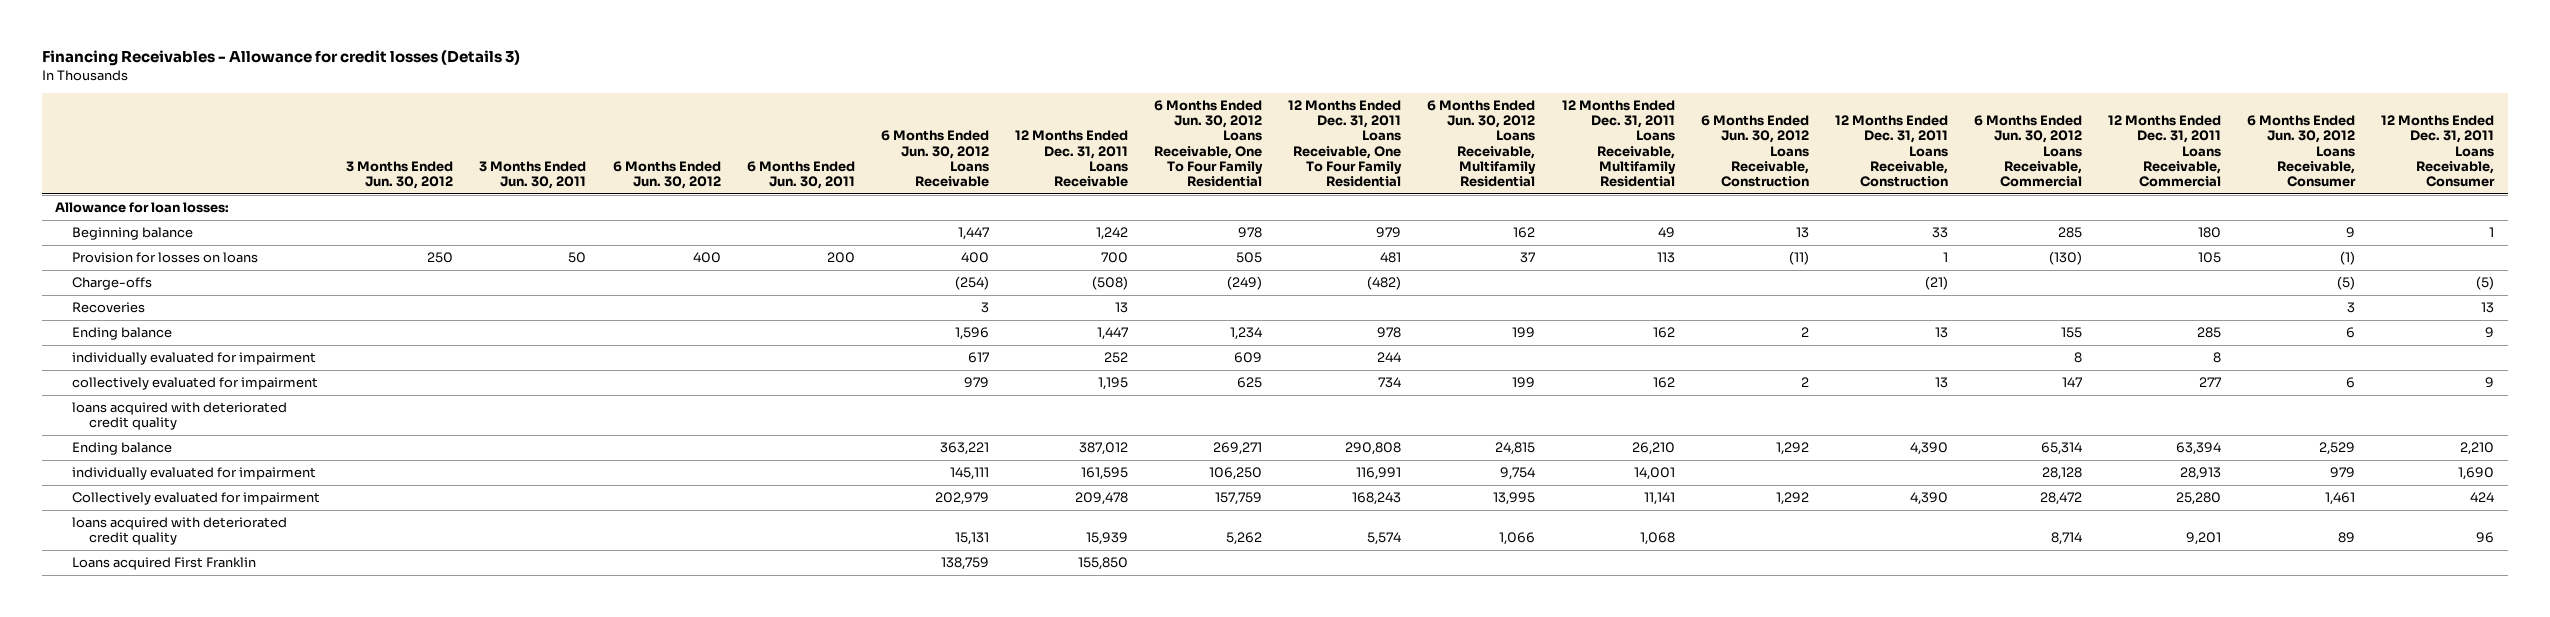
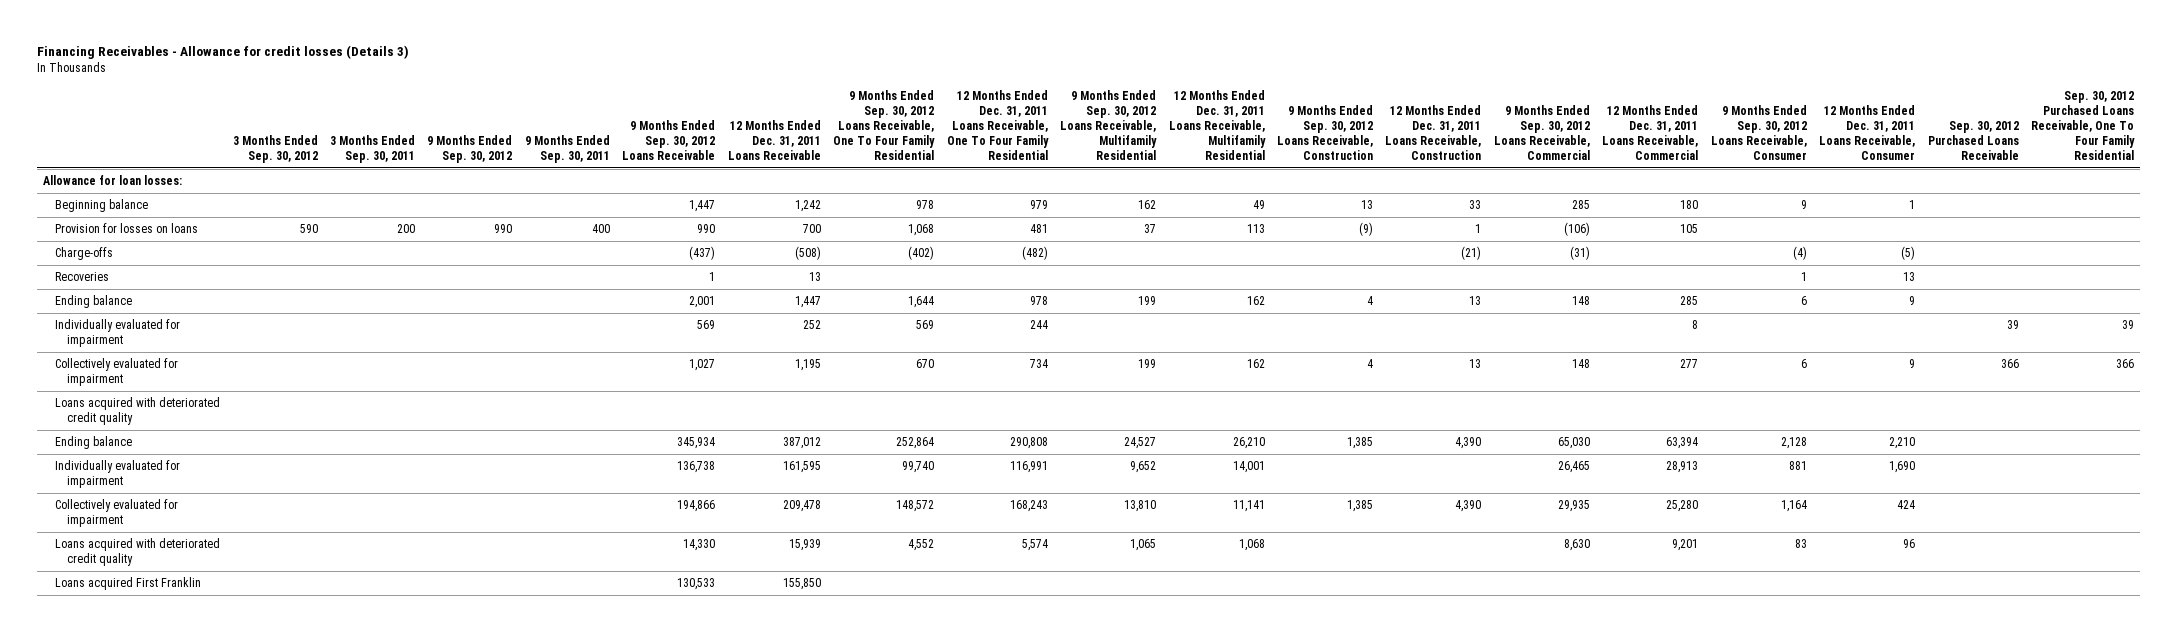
- | 3 Months Ended Jun. 30, 2012 | 3 Months Ended Jun. 30, 2011 | 6 Months Ended Jun. 30, 2012 | 6 Months Ended Jun. 30, 2011 | 6 Months Ended Jun. 30, 2012 Loans Receivable | 12 Months Ended Dec. 31, 2011 Loans Receivable | 6 Months Ended Jun. 30, 2012 Loans Receivable, One To Four Family Residential | 12 Months Ended Dec. 31, 2011 Loans Receivable, One To Four Family Residential | 6 Months Ended Jun. 30, 2012 Loans Receivable, Multifamily Residential | 12 Months Ended Dec. 31, 2011 Loans Receivable, Multifamily Residential | 6 Months Ended Jun. 30, 2012 Loans Receivable, Construction | 12 Months Ended Dec. 31, 2011 Loans Receivable, Construction | 6 Months Ended Jun. 30, 2012 Loans Receivable, Commercial | 12 Months Ended Dec. 31, 2011 Loans Receivable, Commercial | 6 Months Ended Jun. 30, 2012 Loans Receivable, Consumer | 12 Months Ended Dec. 31, 2011 Loans Receivable, Consumer
+ | 3 Months Ended Sep. 30, 2012 | 3 Months Ended Sep. 30, 2011 | 9 Months Ended Sep. 30, 2012 | 9 Months Ended Sep. 30, 2011 | 9 Months Ended Sep. 30, 2012 Loans Receivable | 12 Months Ended Dec. 31, 2011 Loans Receivable | 9 Months Ended Sep. 30, 2012 Loans Receivable, One To Four Family Residential | 12 Months Ended Dec. 31, 2011 Loans Receivable, One To Four Family Residential | 9 Months Ended Sep. 30, 2012 Loans Receivable, Multifamily Residential | 12 Months Ended Dec. 31, 2011 Loans Receivable, Multifamily Residential | 9 Months Ended Sep. 30, 2012 Loans Receivable, Construction | 12 Months Ended Dec. 31, 2011 Loans Receivable, Construction | 9 Months Ended Sep. 30, 2012 Loans Receivable, Commercial | 12 Months Ended Dec. 31, 2011 Loans Receivable, Commercial | 9 Months Ended Sep. 30, 2012 Loans Receivable, Consumer | 12 Months Ended Dec. 31, 2011 Loans Receivable, Consumer | Sep. 30, 2012 Purchased Loans Receivable | Sep. 30, 2012 Purchased Loans Receivable, One To Four Family Residential
- individually evaluated for impairment | | | | | 617 | 252 | 609 | 244 | | | | | 8 | 8 | |
- collectively evaluated for impairment | | | | | 979 | 1,195 | 625 | 734 | 199 | 162 | 2 | 13 | 147 | 277 | 6 | 9
- loans acquired with deteriorated credit quality
+ Individually evaluated for impairment | | | | | 569 | 252 | 569 | 244 | | | | | | 8 | | | 39 | 39
+ Collectively evaluated for impairment | | | | | 1,027 | 1,195 | 670 | 734 | 199 | 162 | 4 | 13 | 148 | 277 | 6 | 9 | 366 | 366
+ Loans acquired with deteriorated credit quality
- individually evaluated for impairment | | | | | 145,111 | 161,595 | 106,250 | 116,991 | 9,754 | 14,001 | | | 28,128 | 28,913 | 979 | 1,690
+ Individually evaluated for impairment | | | | | 136,738 | 161,595 | 99,740 | 116,991 | 9,652 | 14,001 | | | 26,465 | 28,913 | 881 | 1,690 | |
- loans acquired with deteriorated credit quality | | | | | 15,131 | 15,939 | 5,262 | 5,574 | 1,066 | 1,068 | | | 8,714 | 9,201 | 89 | 96
+ Loans acquired with deteriorated credit quality | | | | | 14,330 | 15,939 | 4,552 | 5,574 | 1,065 | 1,068 | | | 8,630 | 9,201 | 83 | 96 | |

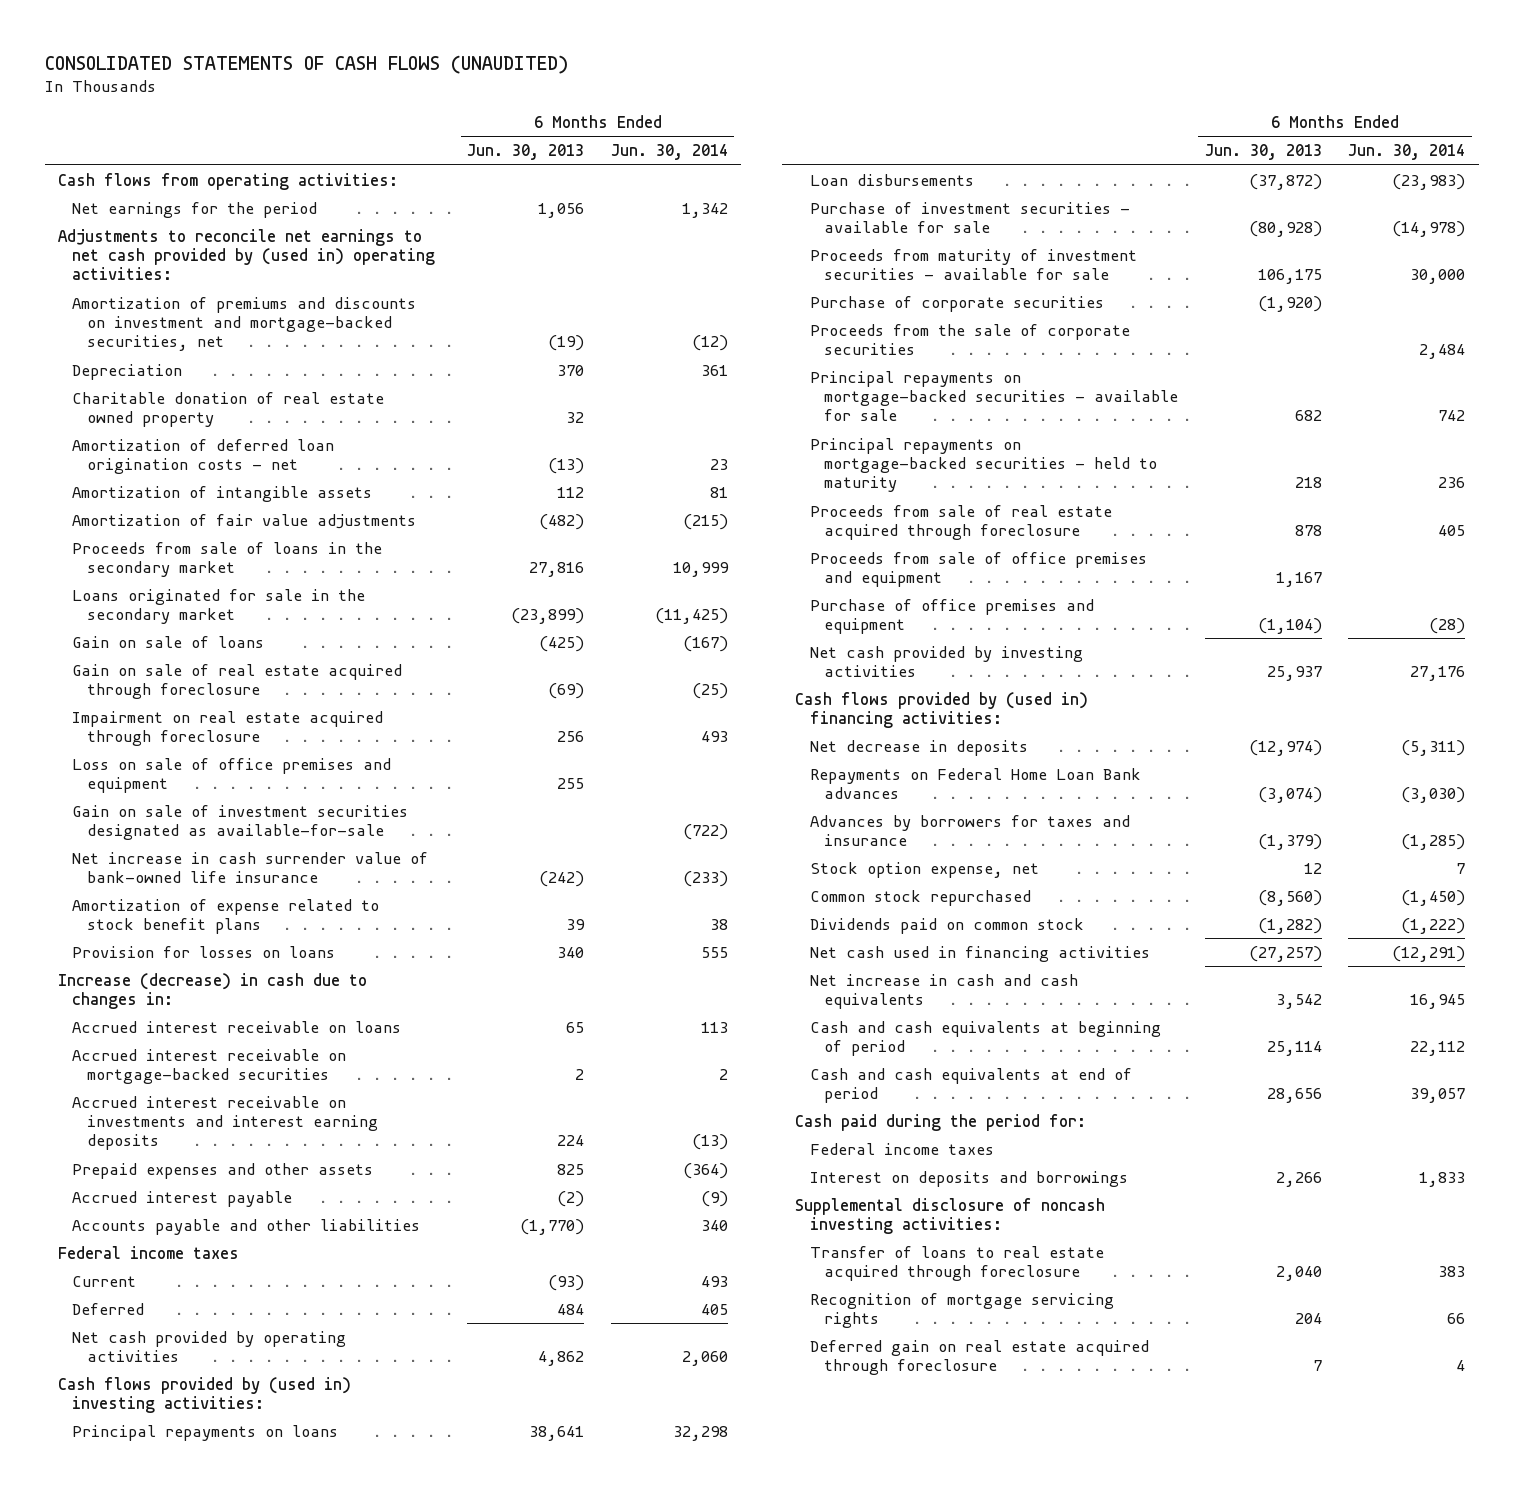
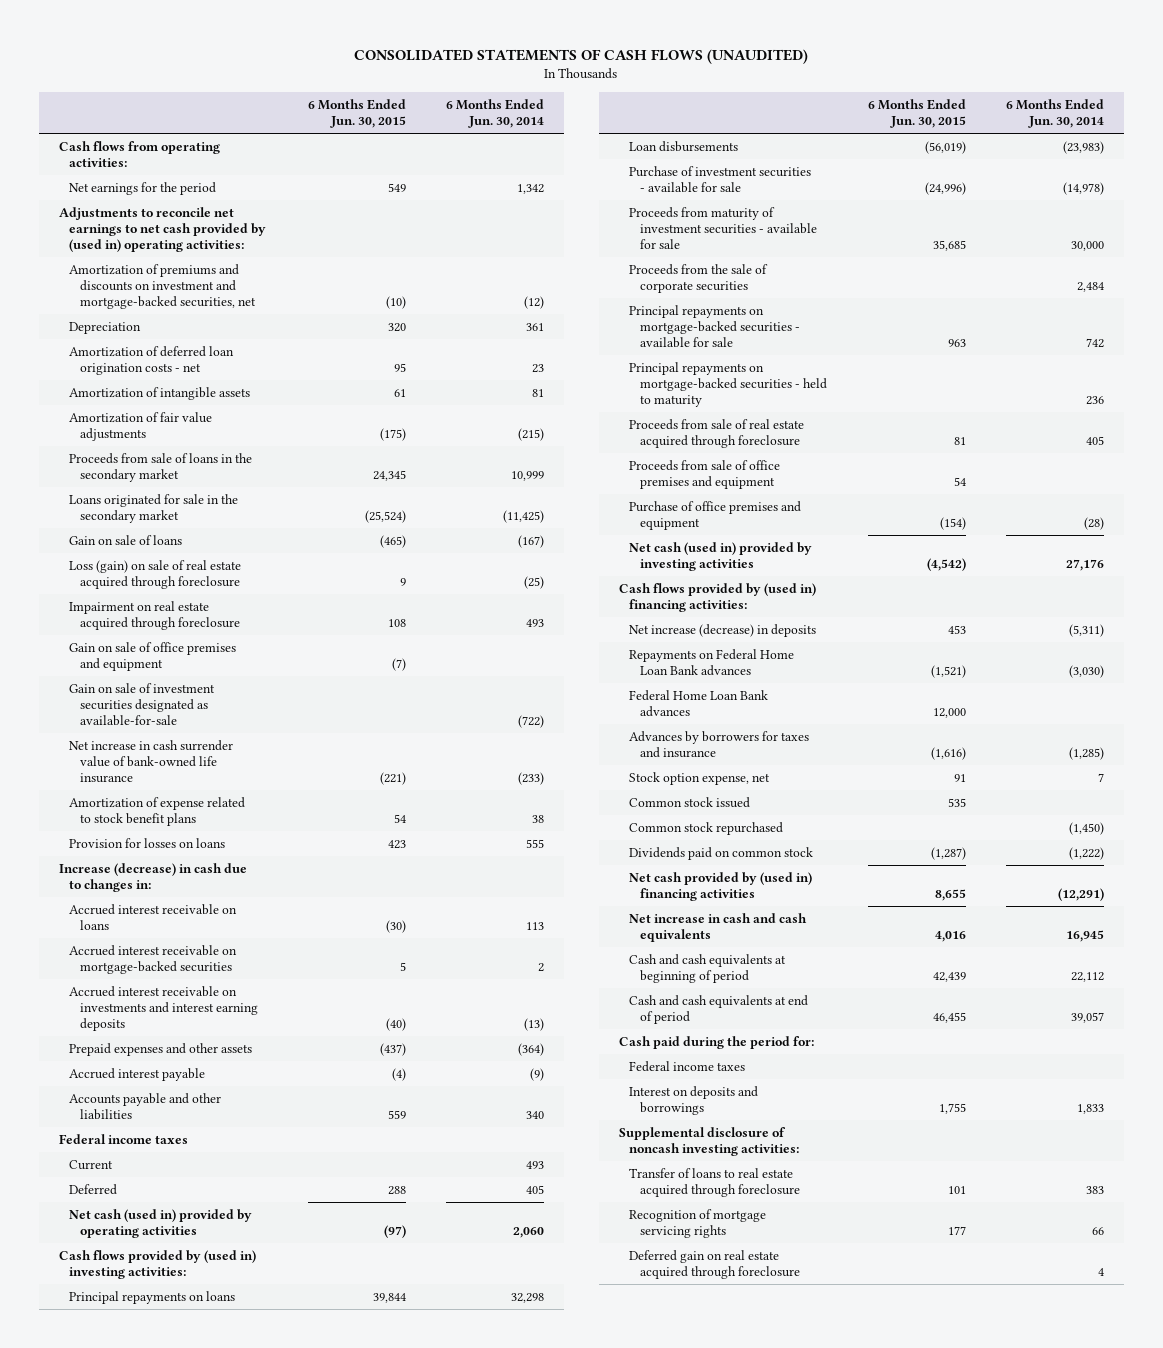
- | 6 Months Ended Jun. 30, 2013 | 6 Months Ended Jun. 30, 2014
+ | 6 Months Ended Jun. 30, 2015 | 6 Months Ended Jun. 30, 2014
- Charitable donation of real estate owned property | 32 |
- Gain on sale of real estate acquired through foreclosure | (69) | (25)
+ Loss (gain) on sale of real estate acquired through foreclosure | 9 | (25)
- Loss on sale of office premises and equipment | 255 |
+ Gain on sale of office premises and equipment | (7) |
- Net cash provided by operating activities | 4,862 | 2,060
+ Net cash (used in) provided by operating activities | (97) | 2,060
- Purchase of corporate securities | (1,920) |
- Net cash provided by investing activities | 25,937 | 27,176
+ Net cash (used in) provided by investing activities | (4,542) | 27,176
- Net decrease in deposits | (12,974) | (5,311)
+ Net increase (decrease) in deposits | 453 | (5,311)
+ Federal Home Loan Bank advances | 12,000 |
+ Common stock issued | 535 |
- Net cash used in financing activities | (27,257) | (12,291)
+ Net cash provided by (used in) financing activities | 8,655 | (12,291)

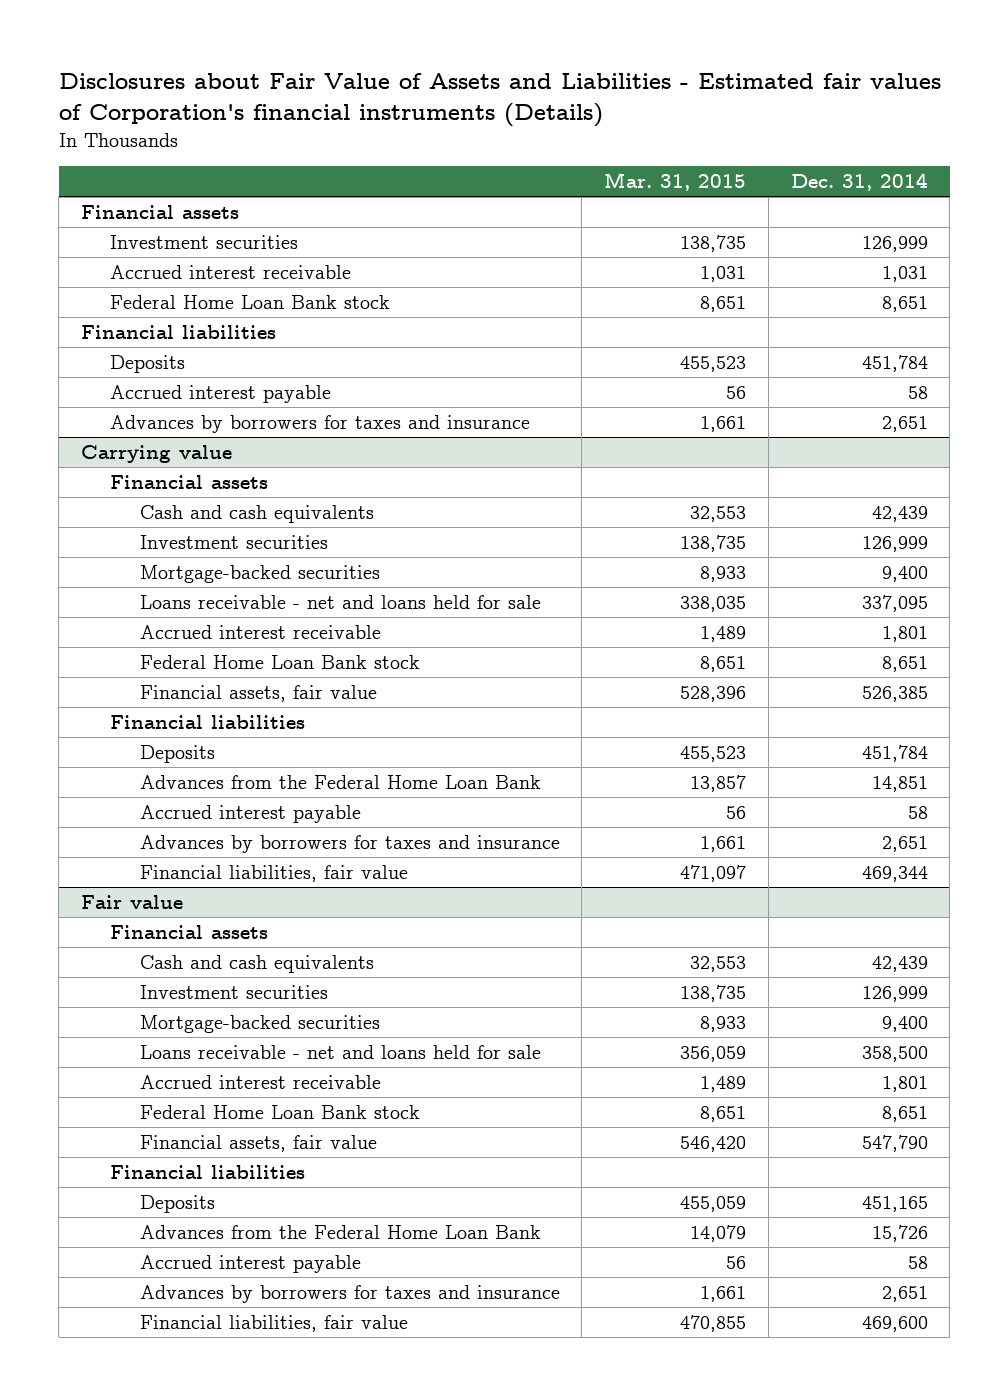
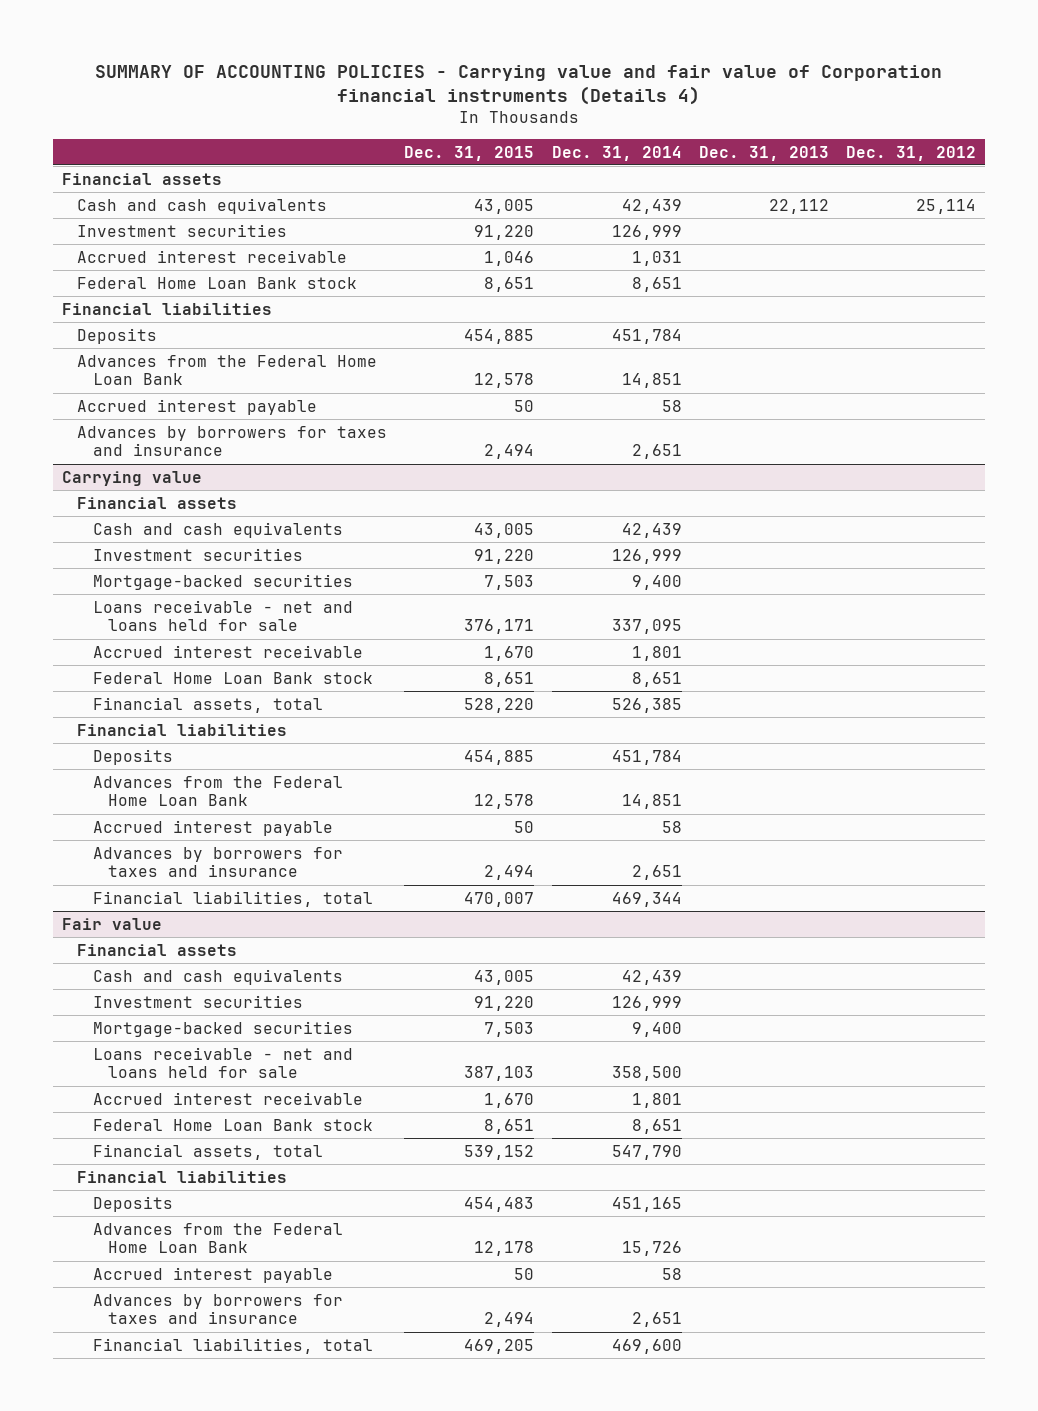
- Disclosures about Fair Value of Assets and Liabilities - Estimated fair values of Corporation's financial instruments (Details)
+ SUMMARY OF ACCOUNTING POLICIES - Carrying value and fair value of Corporation financial instruments (Details 4)
- | Mar. 31, 2015 | Dec. 31, 2014
+ | Dec. 31, 2015 | Dec. 31, 2014 | Dec. 31, 2013 | Dec. 31, 2012
+ Cash and cash equivalents | 43,005 | 42,439 | 22,112 | 25,114
+ Advances from the Federal Home Loan Bank | 12,578 | 14,851 | |
@ Carrying value
- Financial assets, fair value | 528,396 | 526,385
+ Financial assets, total | 528,220 | 526,385 | |
- Financial liabilities, fair value | 471,097 | 469,344
+ Financial liabilities, total | 470,007 | 469,344 | |
@ Fair value
- Financial assets, fair value | 546,420 | 547,790
+ Financial assets, total | 539,152 | 547,790 | |
- Financial liabilities, fair value | 470,855 | 469,600
+ Financial liabilities, total | 469,205 | 469,600 | |

